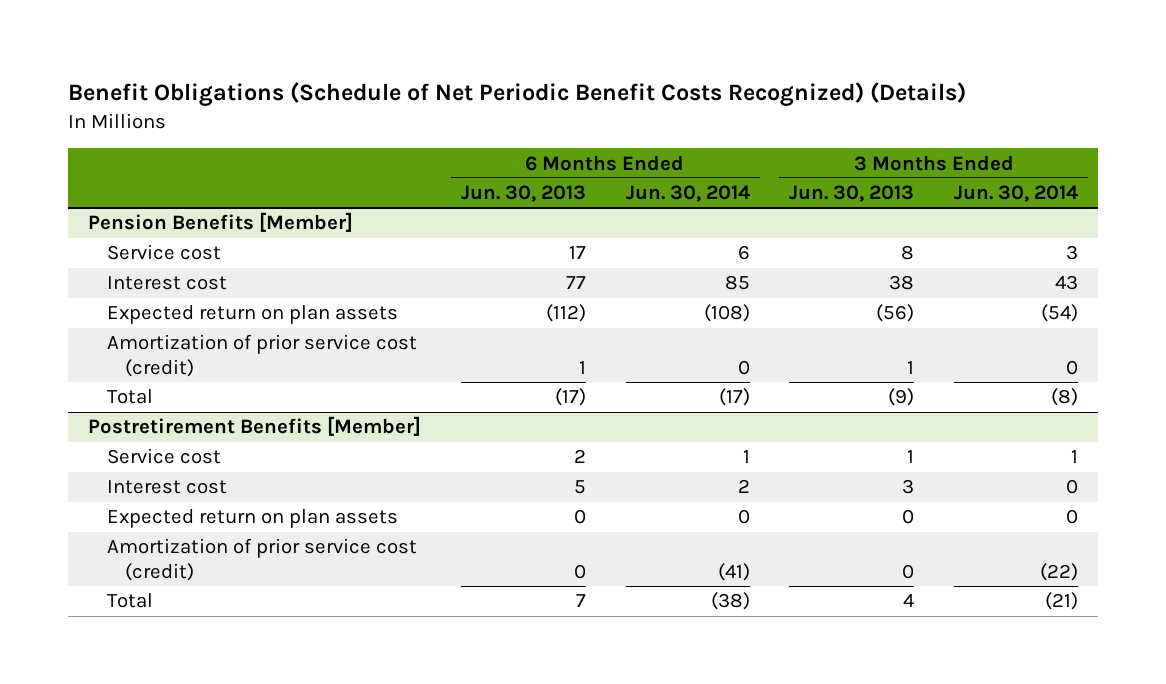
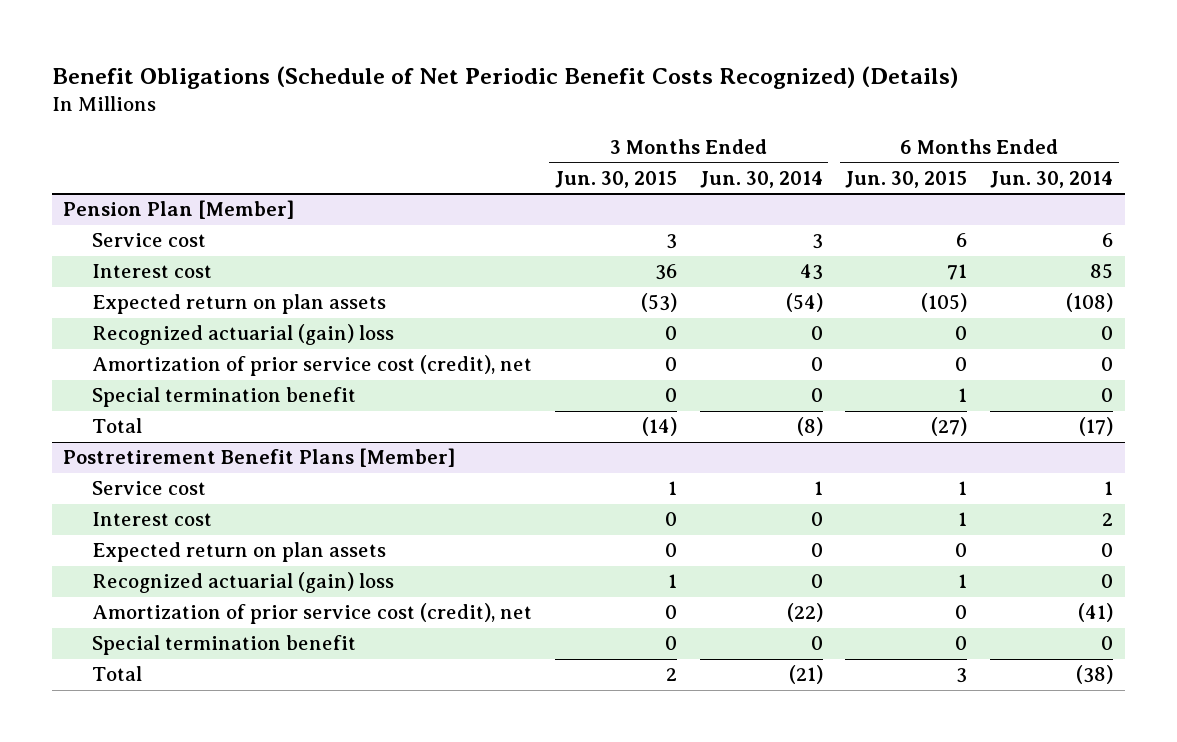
- | 6 Months Ended Jun. 30, 2013 | 6 Months Ended Jun. 30, 2014 | 3 Months Ended Jun. 30, 2013 | 3 Months Ended Jun. 30, 2014
+ | 3 Months Ended Jun. 30, 2015 | 3 Months Ended Jun. 30, 2014 | 6 Months Ended Jun. 30, 2015 | 6 Months Ended Jun. 30, 2014
- Pension Benefits [Member]
+ Pension Plan [Member]
- Amortization of prior service cost (credit) | 1 | 0 | 1 | 0
+ Recognized actuarial (gain) loss | 0 | 0 | 0 | 0
+ Amortization of prior service cost (credit), net | 0 | 0 | 0 | 0
+ Special termination benefit | 0 | 0 | 1 | 0
- Postretirement Benefits [Member]
+ Postretirement Benefit Plans [Member]
- Amortization of prior service cost (credit) | 0 | (41) | 0 | (22)
+ Recognized actuarial (gain) loss | 1 | 0 | 1 | 0
+ Amortization of prior service cost (credit), net | 0 | (22) | 0 | (41)
+ Special termination benefit | 0 | 0 | 0 | 0

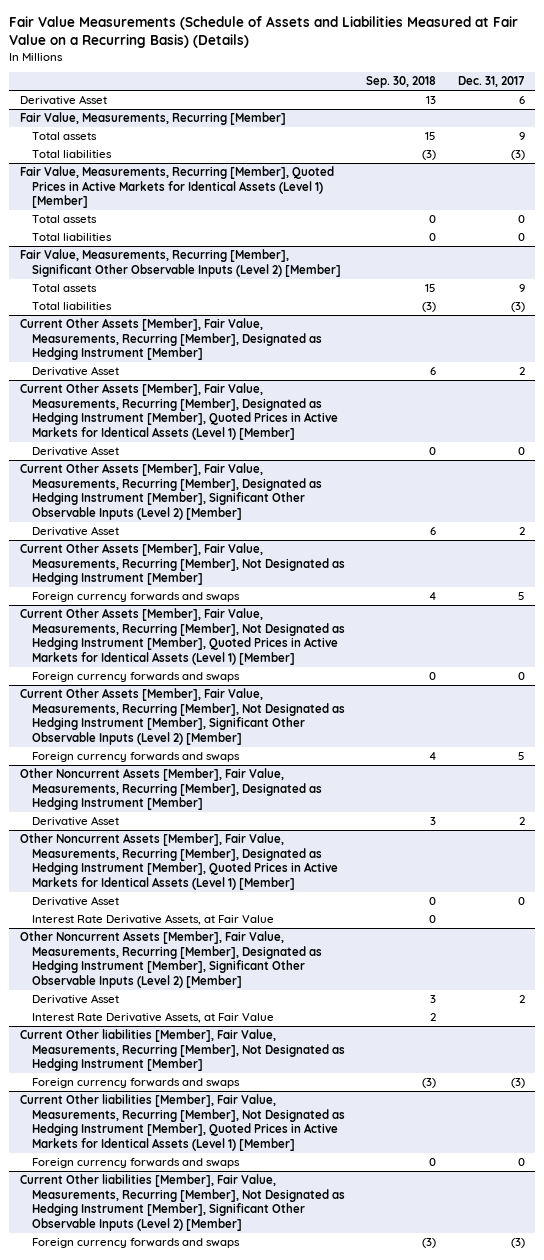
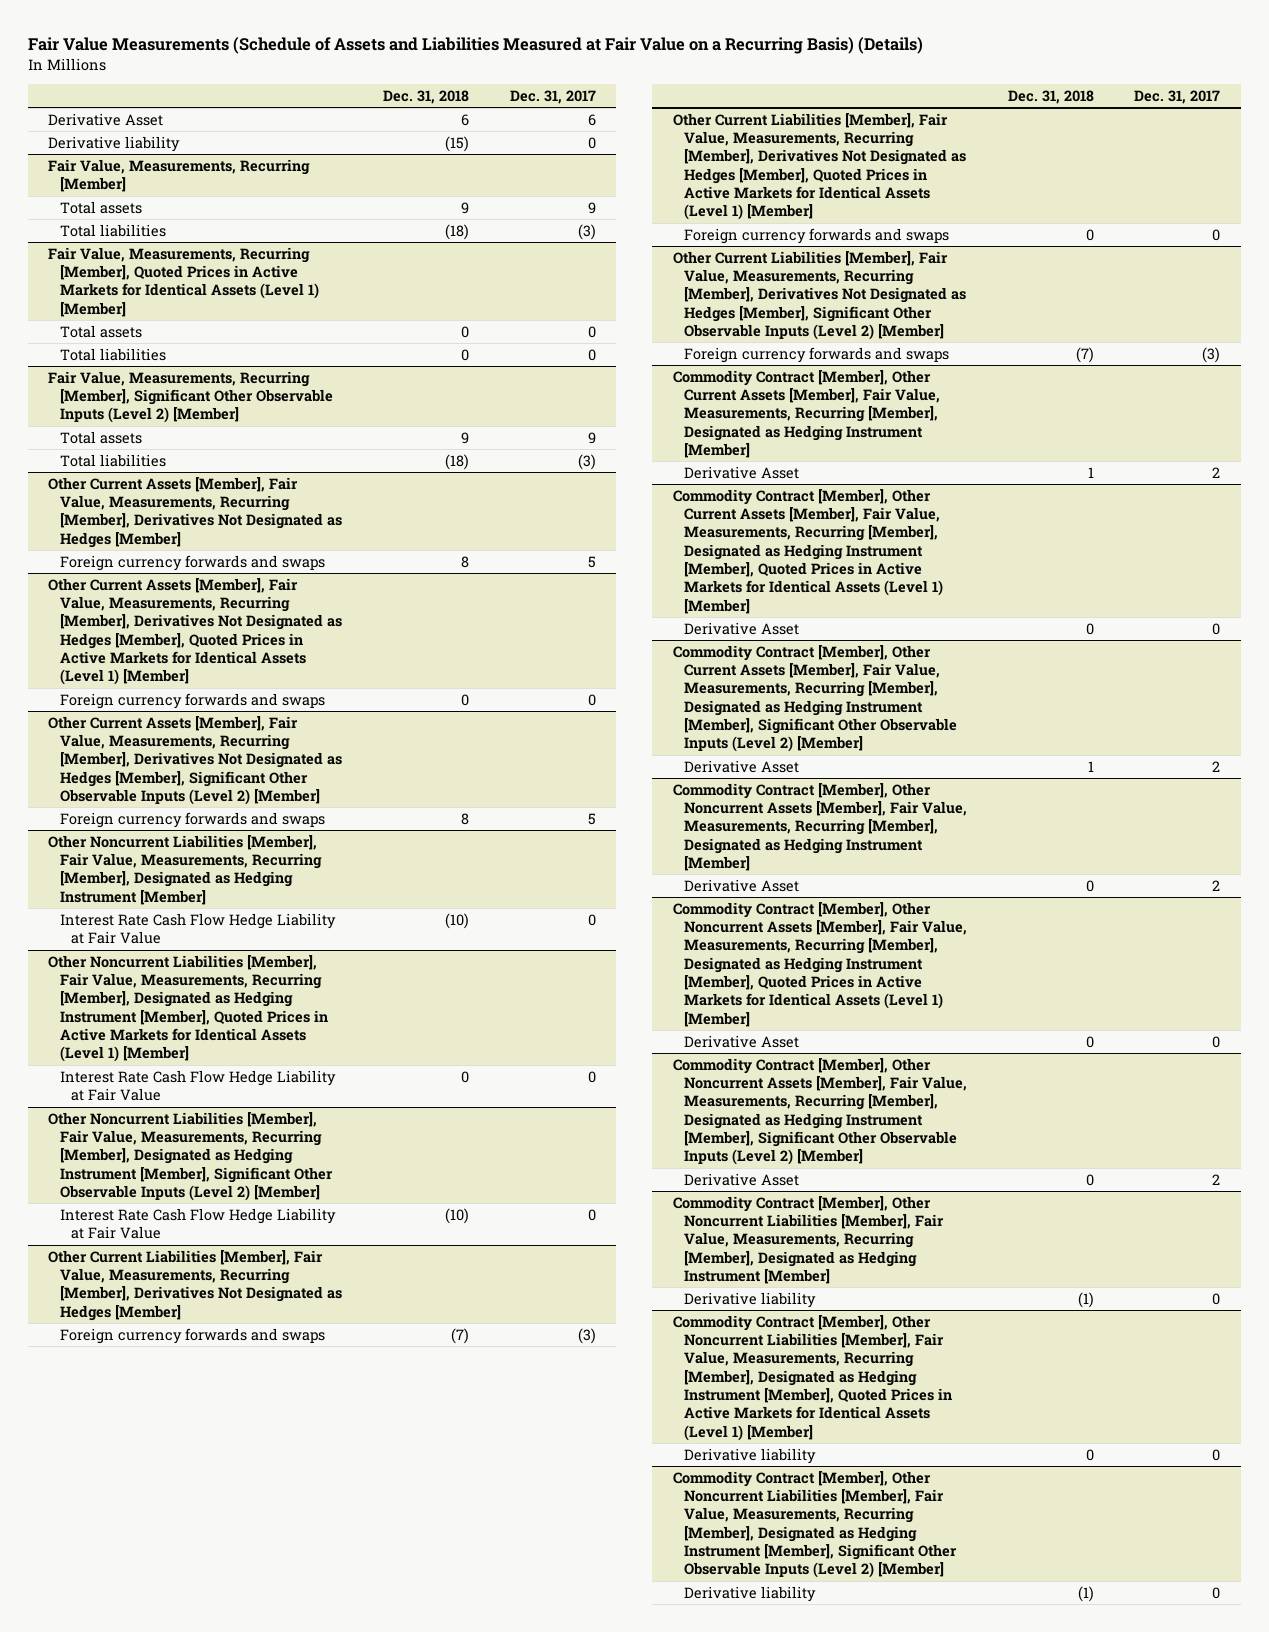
- | Sep. 30, 2018 | Dec. 31, 2017
+ | Dec. 31, 2018 | Dec. 31, 2017
+ Derivative liability | (15) | 0
- Current Other Assets [Member], Fair Value, Measurements, Recurring [Member], Designated as Hedging Instrument [Member]
- Derivative Asset | 6 | 2
- Current Other Assets [Member], Fair Value, Measurements, Recurring [Member], Designated as Hedging Instrument [Member], Quoted Prices in Active Markets for Identical Assets (Level 1) [Member]
- Derivative Asset | 0 | 0
- Current Other Assets [Member], Fair Value, Measurements, Recurring [Member], Designated as Hedging Instrument [Member], Significant Other Observable Inputs (Level 2) [Member]
- Derivative Asset | 6 | 2
- Current Other Assets [Member], Fair Value, Measurements, Recurring [Member], Not Designated as Hedging Instrument [Member]
+ Other Current Assets [Member], Fair Value, Measurements, Recurring [Member], Derivatives Not Designated as Hedges [Member]
- Current Other Assets [Member], Fair Value, Measurements, Recurring [Member], Not Designated as Hedging Instrument [Member], Quoted Prices in Active Markets for Identical Assets (Level 1) [Member]
+ Other Current Assets [Member], Fair Value, Measurements, Recurring [Member], Derivatives Not Designated as Hedges [Member], Quoted Prices in Active Markets for Identical Assets (Level 1) [Member]
- Current Other Assets [Member], Fair Value, Measurements, Recurring [Member], Not Designated as Hedging Instrument [Member], Significant Other Observable Inputs (Level 2) [Member]
+ Other Current Assets [Member], Fair Value, Measurements, Recurring [Member], Derivatives Not Designated as Hedges [Member], Significant Other Observable Inputs (Level 2) [Member]
- Other Noncurrent Assets [Member], Fair Value, Measurements, Recurring [Member], Designated as Hedging Instrument [Member]
- Derivative Asset | 3 | 2
- Other Noncurrent Assets [Member], Fair Value, Measurements, Recurring [Member], Designated as Hedging Instrument [Member], Quoted Prices in Active Markets for Identical Assets (Level 1) [Member]
- Derivative Asset | 0 | 0
- Interest Rate Derivative Assets, at Fair Value | 0 |
- Other Noncurrent Assets [Member], Fair Value, Measurements, Recurring [Member], Designated as Hedging Instrument [Member], Significant Other Observable Inputs (Level 2) [Member]
- Derivative Asset | 3 | 2
- Interest Rate Derivative Assets, at Fair Value | 2 |
- Current Other liabilities [Member], Fair Value, Measurements, Recurring [Member], Not Designated as Hedging Instrument [Member]
+ Other Noncurrent Liabilities [Member], Fair Value, Measurements, Recurring [Member], Designated as Hedging Instrument [Member]
+ Interest Rate Cash Flow Hedge Liability at Fair Value | (10) | 0
+ Other Noncurrent Liabilities [Member], Fair Value, Measurements, Recurring [Member], Designated as Hedging Instrument [Member], Quoted Prices in Active Markets for Identical Assets (Level 1) [Member]
+ Interest Rate Cash Flow Hedge Liability at Fair Value | 0 | 0
+ Other Noncurrent Liabilities [Member], Fair Value, Measurements, Recurring [Member], Designated as Hedging Instrument [Member], Significant Other Observable Inputs (Level 2) [Member]
+ Interest Rate Cash Flow Hedge Liability at Fair Value | (10) | 0
+ Other Current Liabilities [Member], Fair Value, Measurements, Recurring [Member], Derivatives Not Designated as Hedges [Member]
- Current Other liabilities [Member], Fair Value, Measurements, Recurring [Member], Not Designated as Hedging Instrument [Member], Quoted Prices in Active Markets for Identical Assets (Level 1) [Member]
+ Other Current Liabilities [Member], Fair Value, Measurements, Recurring [Member], Derivatives Not Designated as Hedges [Member], Quoted Prices in Active Markets for Identical Assets (Level 1) [Member]
- Current Other liabilities [Member], Fair Value, Measurements, Recurring [Member], Not Designated as Hedging Instrument [Member], Significant Other Observable Inputs (Level 2) [Member]
+ Other Current Liabilities [Member], Fair Value, Measurements, Recurring [Member], Derivatives Not Designated as Hedges [Member], Significant Other Observable Inputs (Level 2) [Member]
+ Commodity Contract [Member], Other Current Assets [Member], Fair Value, Measurements, Recurring [Member], Designated as Hedging Instrument [Member]
+ Derivative Asset | 1 | 2
+ Commodity Contract [Member], Other Current Assets [Member], Fair Value, Measurements, Recurring [Member], Designated as Hedging Instrument [Member], Quoted Prices in Active Markets for Identical Assets (Level 1) [Member]
+ Derivative Asset | 0 | 0
+ Commodity Contract [Member], Other Current Assets [Member], Fair Value, Measurements, Recurring [Member], Designated as Hedging Instrument [Member], Significant Other Observable Inputs (Level 2) [Member]
+ Derivative Asset | 1 | 2
+ Commodity Contract [Member], Other Noncurrent Assets [Member], Fair Value, Measurements, Recurring [Member], Designated as Hedging Instrument [Member]
+ Derivative Asset | 0 | 2
+ Commodity Contract [Member], Other Noncurrent Assets [Member], Fair Value, Measurements, Recurring [Member], Designated as Hedging Instrument [Member], Quoted Prices in Active Markets for Identical Assets (Level 1) [Member]
+ Derivative Asset | 0 | 0
+ Commodity Contract [Member], Other Noncurrent Assets [Member], Fair Value, Measurements, Recurring [Member], Designated as Hedging Instrument [Member], Significant Other Observable Inputs (Level 2) [Member]
+ Derivative Asset | 0 | 2
+ Commodity Contract [Member], Other Noncurrent Liabilities [Member], Fair Value, Measurements, Recurring [Member], Designated as Hedging Instrument [Member]
+ Derivative liability | (1) | 0
+ Commodity Contract [Member], Other Noncurrent Liabilities [Member], Fair Value, Measurements, Recurring [Member], Designated as Hedging Instrument [Member], Quoted Prices in Active Markets for Identical Assets (Level 1) [Member]
+ Derivative liability | 0 | 0
+ Commodity Contract [Member], Other Noncurrent Liabilities [Member], Fair Value, Measurements, Recurring [Member], Designated as Hedging Instrument [Member], Significant Other Observable Inputs (Level 2) [Member]
+ Derivative liability | (1) | 0

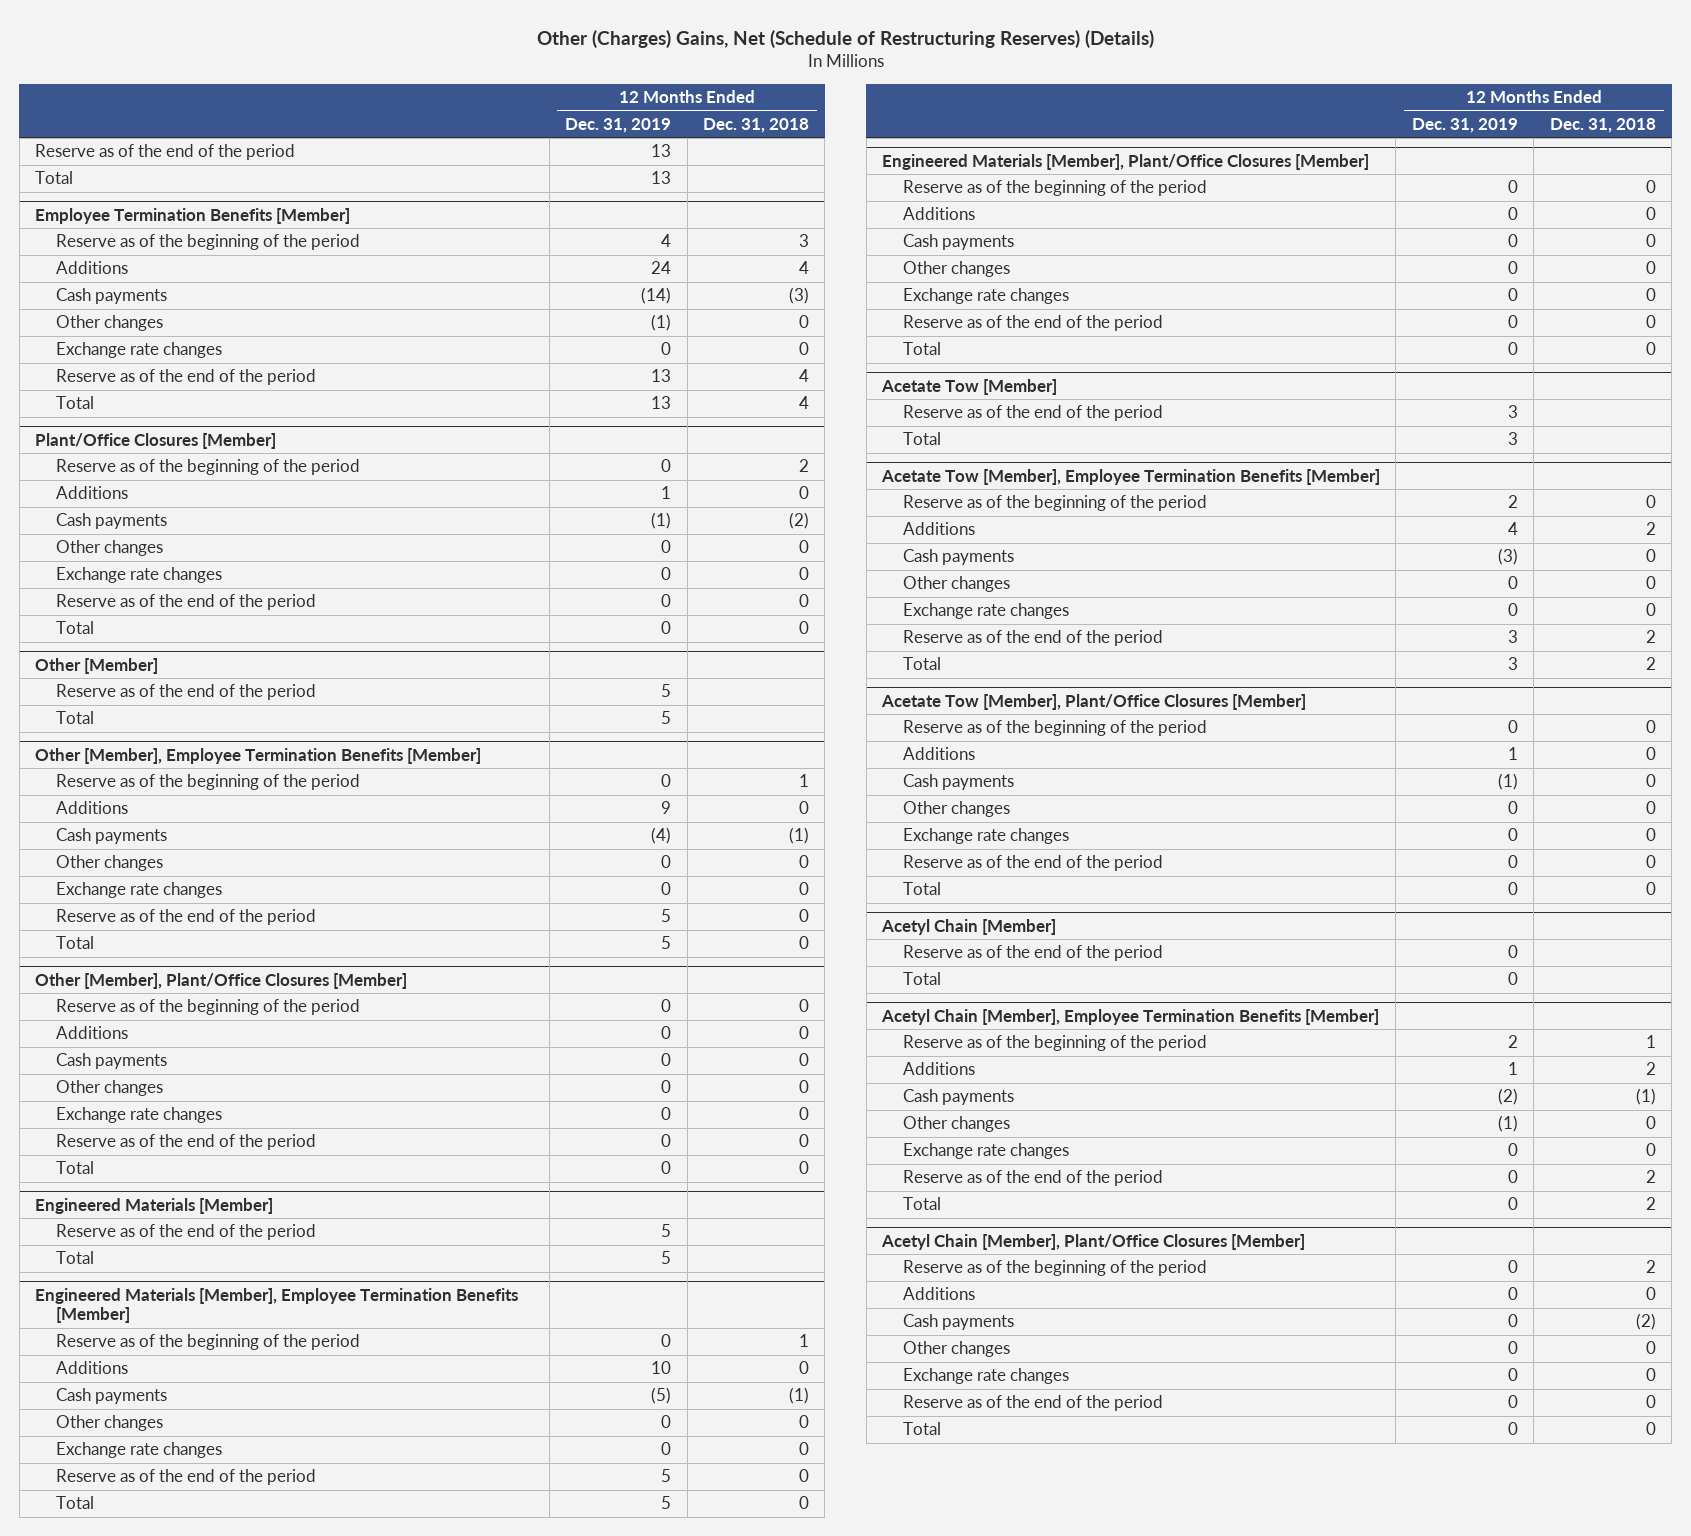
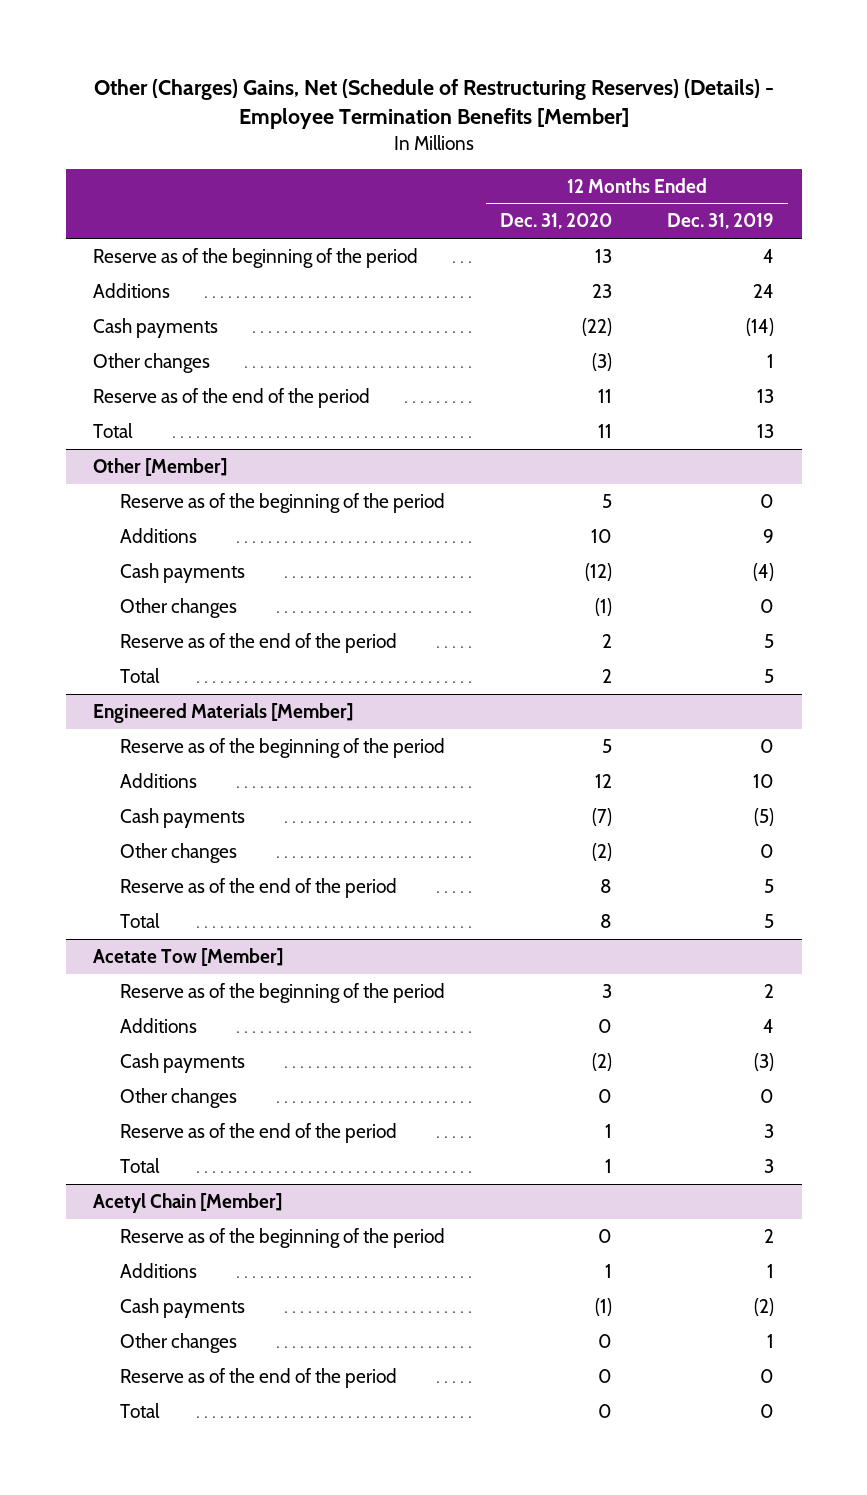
- Other (Charges) Gains, Net (Schedule of Restructuring Reserves) (Details)
+ Other (Charges) Gains, Net (Schedule of Restructuring Reserves) (Details) - Employee Termination Benefits [Member]
- | 12 Months Ended Dec. 31, 2019 | 12 Months Ended Dec. 31, 2018
+ | 12 Months Ended Dec. 31, 2020 | 12 Months Ended Dec. 31, 2019
- Reserve as of the end of the period | 13 |
- Total | 13 |
- Employee Termination Benefits [Member]
- Other changes | (1) | 0
- Exchange rate changes | 0 | 0
+ Other changes | (3) | 1
- Plant/Office Closures [Member]
- Reserve as of the beginning of the period | 0 | 2
- Additions | 1 | 0
- Cash payments | (1) | (2)
- Other changes | 0 | 0
- Exchange rate changes | 0 | 0
- Reserve as of the end of the period | 0 | 0
- Total | 0 | 0
@ Other [Member]
- Reserve as of the end of the period | 5 |
- Total | 5 |
- Other [Member], Employee Termination Benefits [Member]
- Exchange rate changes | 0 | 0
- Other [Member], Plant/Office Closures [Member]
- Reserve as of the beginning of the period | 0 | 0
- Additions | 0 | 0
- Cash payments | 0 | 0
- Other changes | 0 | 0
- Exchange rate changes | 0 | 0
- Reserve as of the end of the period | 0 | 0
- Total | 0 | 0
@ Engineered Materials [Member]
- Reserve as of the end of the period | 5 |
- Total | 5 |
- Engineered Materials [Member], Employee Termination Benefits [Member]
- Exchange rate changes | 0 | 0
- Engineered Materials [Member], Plant/Office Closures [Member]
- Reserve as of the beginning of the period | 0 | 0
- Additions | 0 | 0
- Cash payments | 0 | 0
- Other changes | 0 | 0
- Exchange rate changes | 0 | 0
- Reserve as of the end of the period | 0 | 0
- Total | 0 | 0
@ Acetate Tow [Member]
- Reserve as of the end of the period | 3 |
- Total | 3 |
- Acetate Tow [Member], Employee Termination Benefits [Member]
- Exchange rate changes | 0 | 0
- Acetate Tow [Member], Plant/Office Closures [Member]
- Reserve as of the beginning of the period | 0 | 0
- Additions | 1 | 0
- Cash payments | (1) | 0
- Other changes | 0 | 0
- Exchange rate changes | 0 | 0
- Reserve as of the end of the period | 0 | 0
- Total | 0 | 0
@ Acetyl Chain [Member]
- Reserve as of the end of the period | 0 |
- Total | 0 |
- Acetyl Chain [Member], Employee Termination Benefits [Member]
- Other changes | (1) | 0
- Exchange rate changes | 0 | 0
- Reserve as of the end of the period | 0 | 2
- Total | 0 | 2
- Acetyl Chain [Member], Plant/Office Closures [Member]
- Reserve as of the beginning of the period | 0 | 2
- Additions | 0 | 0
- Cash payments | 0 | (2)
- Other changes | 0 | 0
- Exchange rate changes | 0 | 0
@ Acetyl Chain [Member]
+ Other changes | 0 | 1

